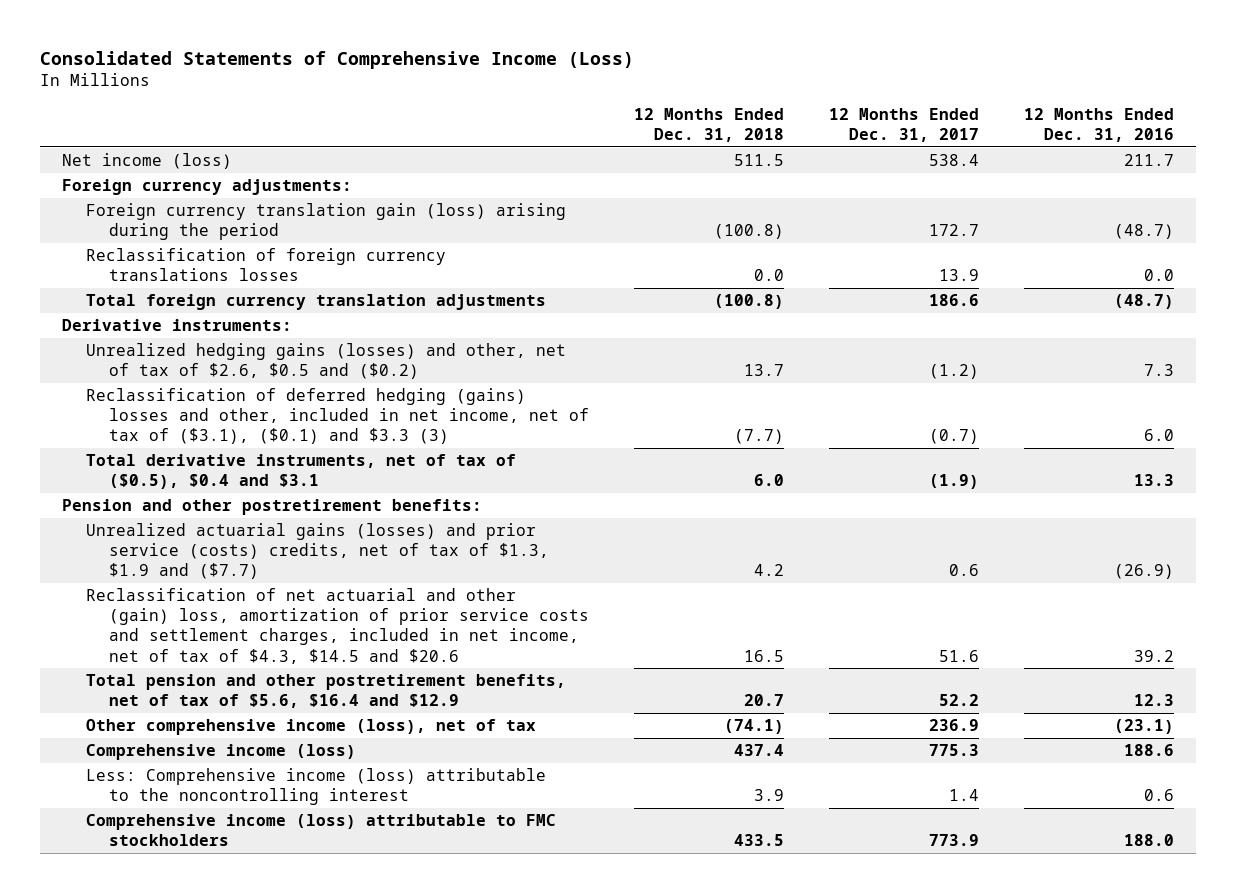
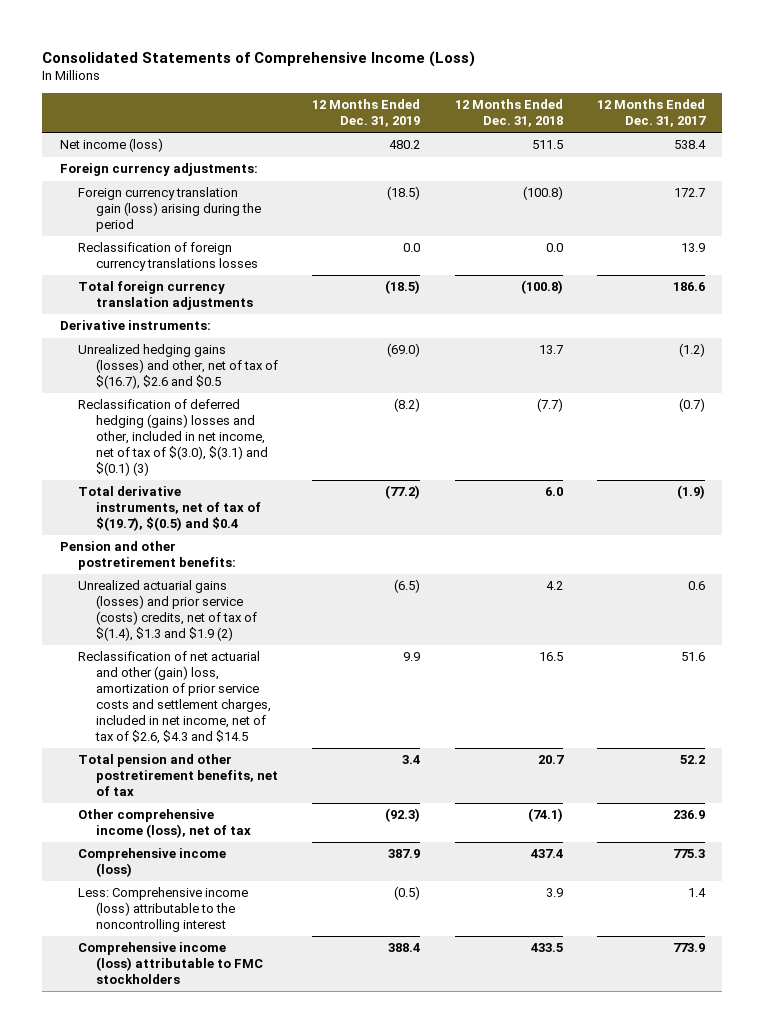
- | 12 Months Ended Dec. 31, 2018 | 12 Months Ended Dec. 31, 2017 | 12 Months Ended Dec. 31, 2016
+ | 12 Months Ended Dec. 31, 2019 | 12 Months Ended Dec. 31, 2018 | 12 Months Ended Dec. 31, 2017
- Unrealized hedging gains (losses) and other, net of tax of $2.6, $0.5 and ($0.2) | 13.7 | (1.2) | 7.3
- Reclassification of deferred hedging (gains) losses and other, included in net income, net of tax of ($3.1), ($0.1) and $3.3 (3) | (7.7) | (0.7) | 6.0
- Total derivative instruments, net of tax of ($0.5), $0.4 and $3.1 | 6.0 | (1.9) | 13.3
+ Unrealized hedging gains (losses) and other, net of tax of $(16.7), $2.6 and $0.5 | (69.0) | 13.7 | (1.2)
+ Reclassification of deferred hedging (gains) losses and other, included in net income, net of tax of $(3.0), $(3.1) and $(0.1) (3) | (8.2) | (7.7) | (0.7)
+ Total derivative instruments, net of tax of $(19.7), $(0.5) and $0.4 | (77.2) | 6.0 | (1.9)
- Unrealized actuarial gains (losses) and prior service (costs) credits, net of tax of $1.3, $1.9 and ($7.7) | 4.2 | 0.6 | (26.9)
- Reclassification of net actuarial and other (gain) loss, amortization of prior service costs and settlement charges, included in net income, net of tax of $4.3, $14.5 and $20.6 | 16.5 | 51.6 | 39.2
- Total pension and other postretirement benefits, net of tax of $5.6, $16.4 and $12.9 | 20.7 | 52.2 | 12.3
+ Unrealized actuarial gains (losses) and prior service (costs) credits, net of tax of $(1.4), $1.3 and $1.9 (2) | (6.5) | 4.2 | 0.6
+ Reclassification of net actuarial and other (gain) loss, amortization of prior service costs and settlement charges, included in net income, net of tax of $2.6, $4.3 and $14.5 | 9.9 | 16.5 | 51.6
+ Total pension and other postretirement benefits, net of tax | 3.4 | 20.7 | 52.2

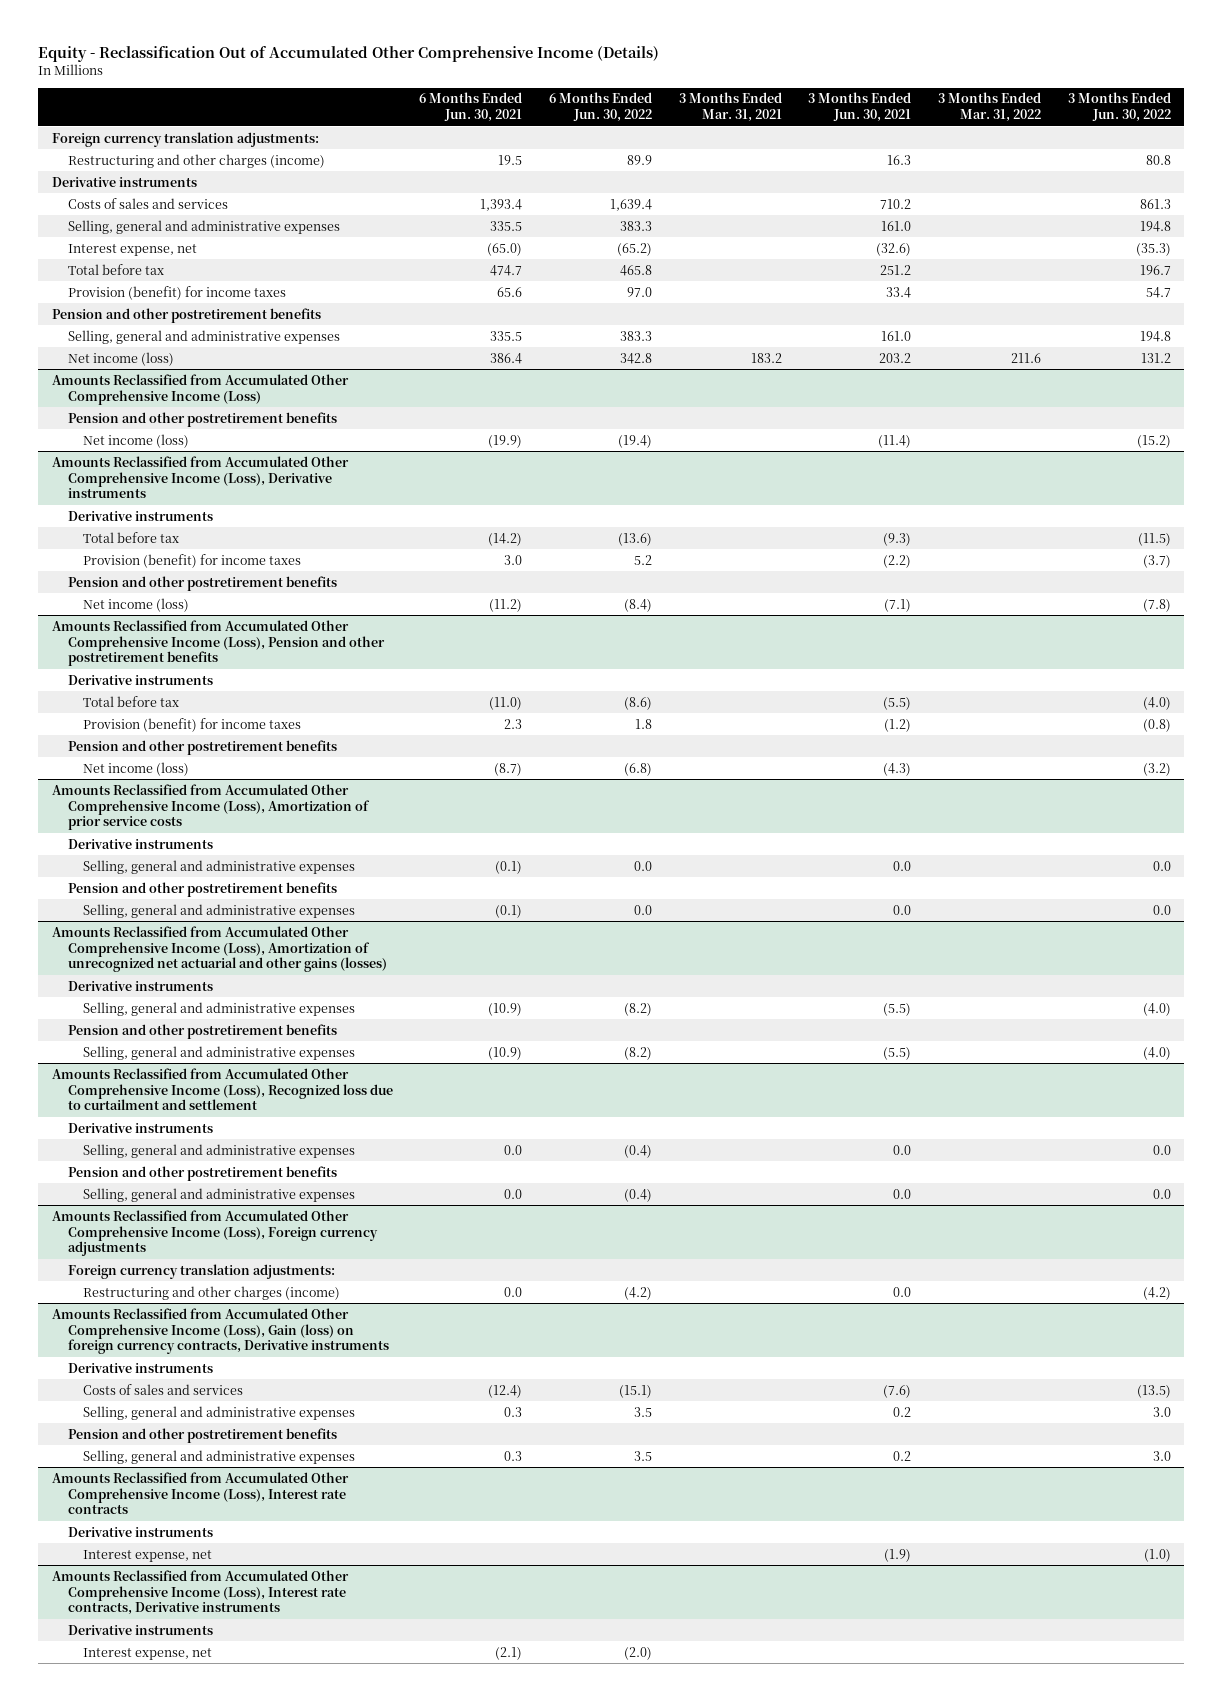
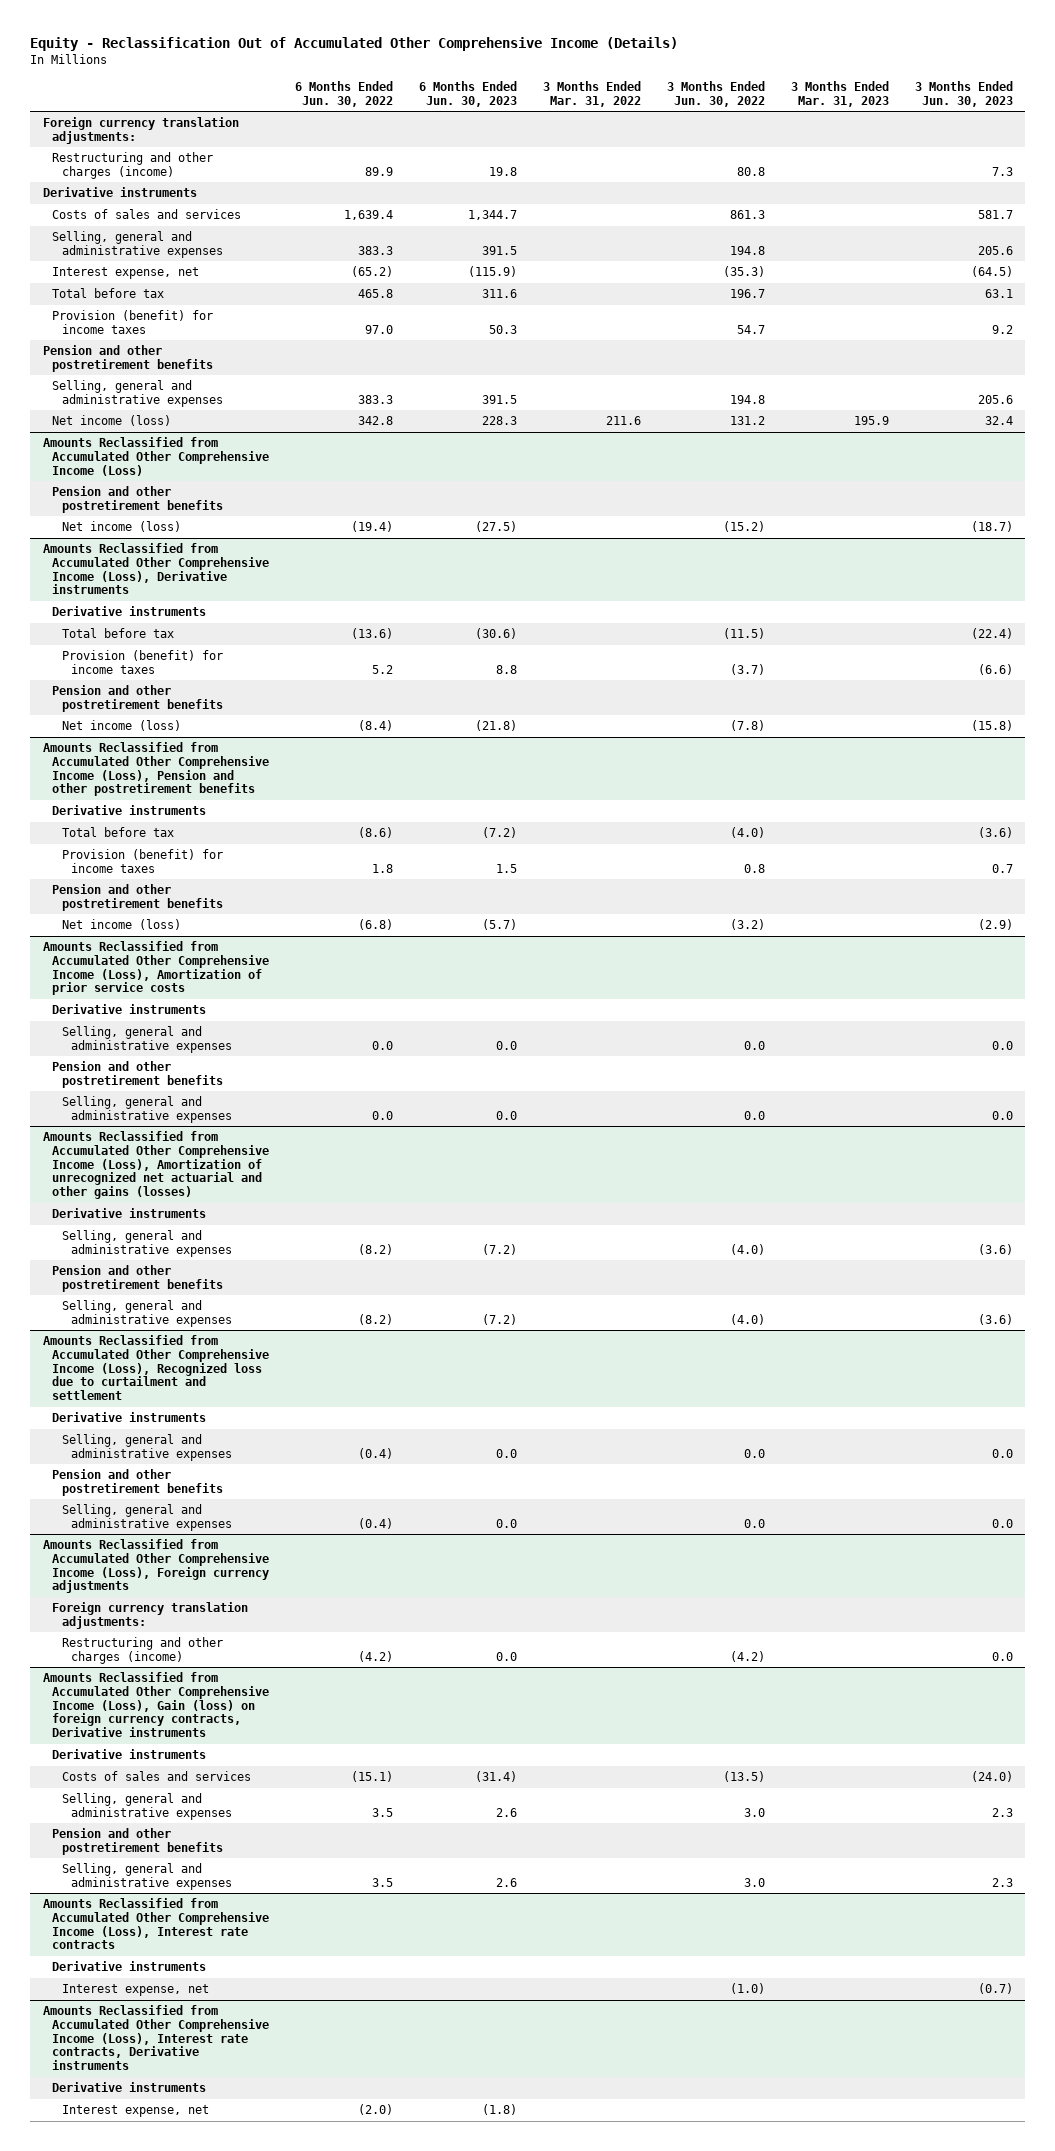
- | 6 Months Ended Jun. 30, 2021 | 6 Months Ended Jun. 30, 2022 | 3 Months Ended Mar. 31, 2021 | 3 Months Ended Jun. 30, 2021 | 3 Months Ended Mar. 31, 2022 | 3 Months Ended Jun. 30, 2022
+ | 6 Months Ended Jun. 30, 2022 | 6 Months Ended Jun. 30, 2023 | 3 Months Ended Mar. 31, 2022 | 3 Months Ended Jun. 30, 2022 | 3 Months Ended Mar. 31, 2023 | 3 Months Ended Jun. 30, 2023
@ Amounts Reclassified from Accumulated Other Comprehensive Income (Loss), Pension and other postretirement benefits
- Provision (benefit) for income taxes | 2.3 | 1.8 | | (1.2) | | (0.8)
+ Provision (benefit) for income taxes | 1.8 | 1.5 | | 0.8 | | 0.7

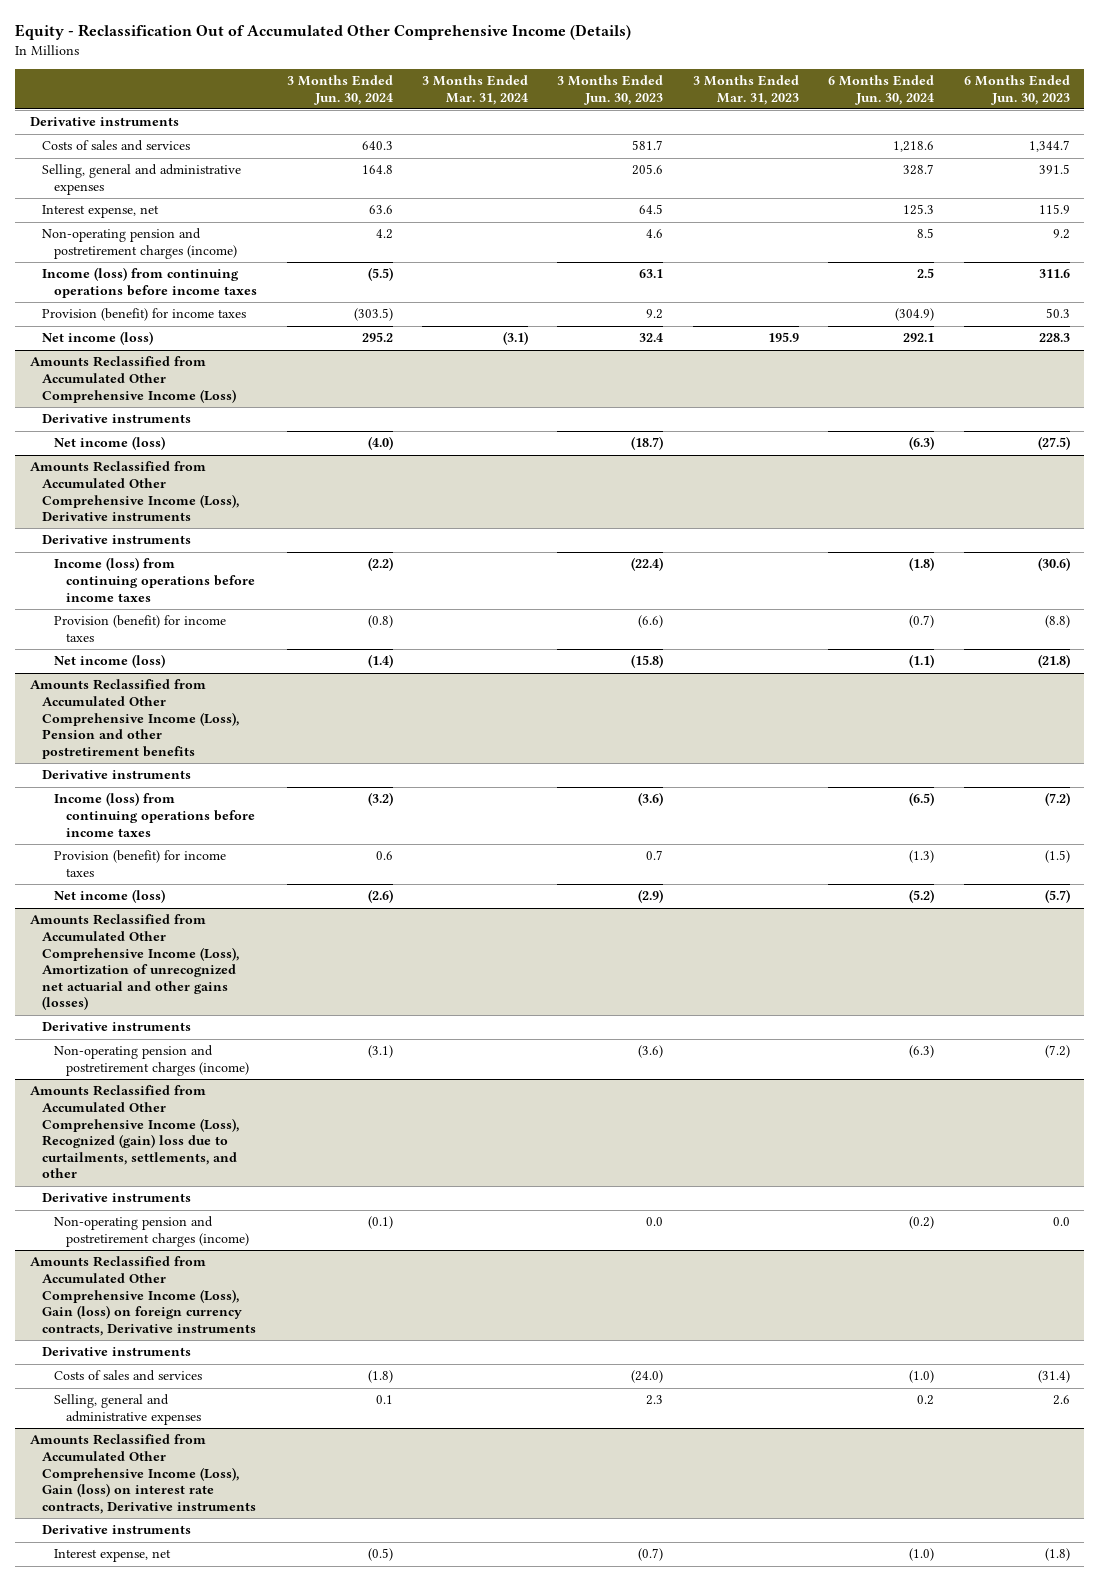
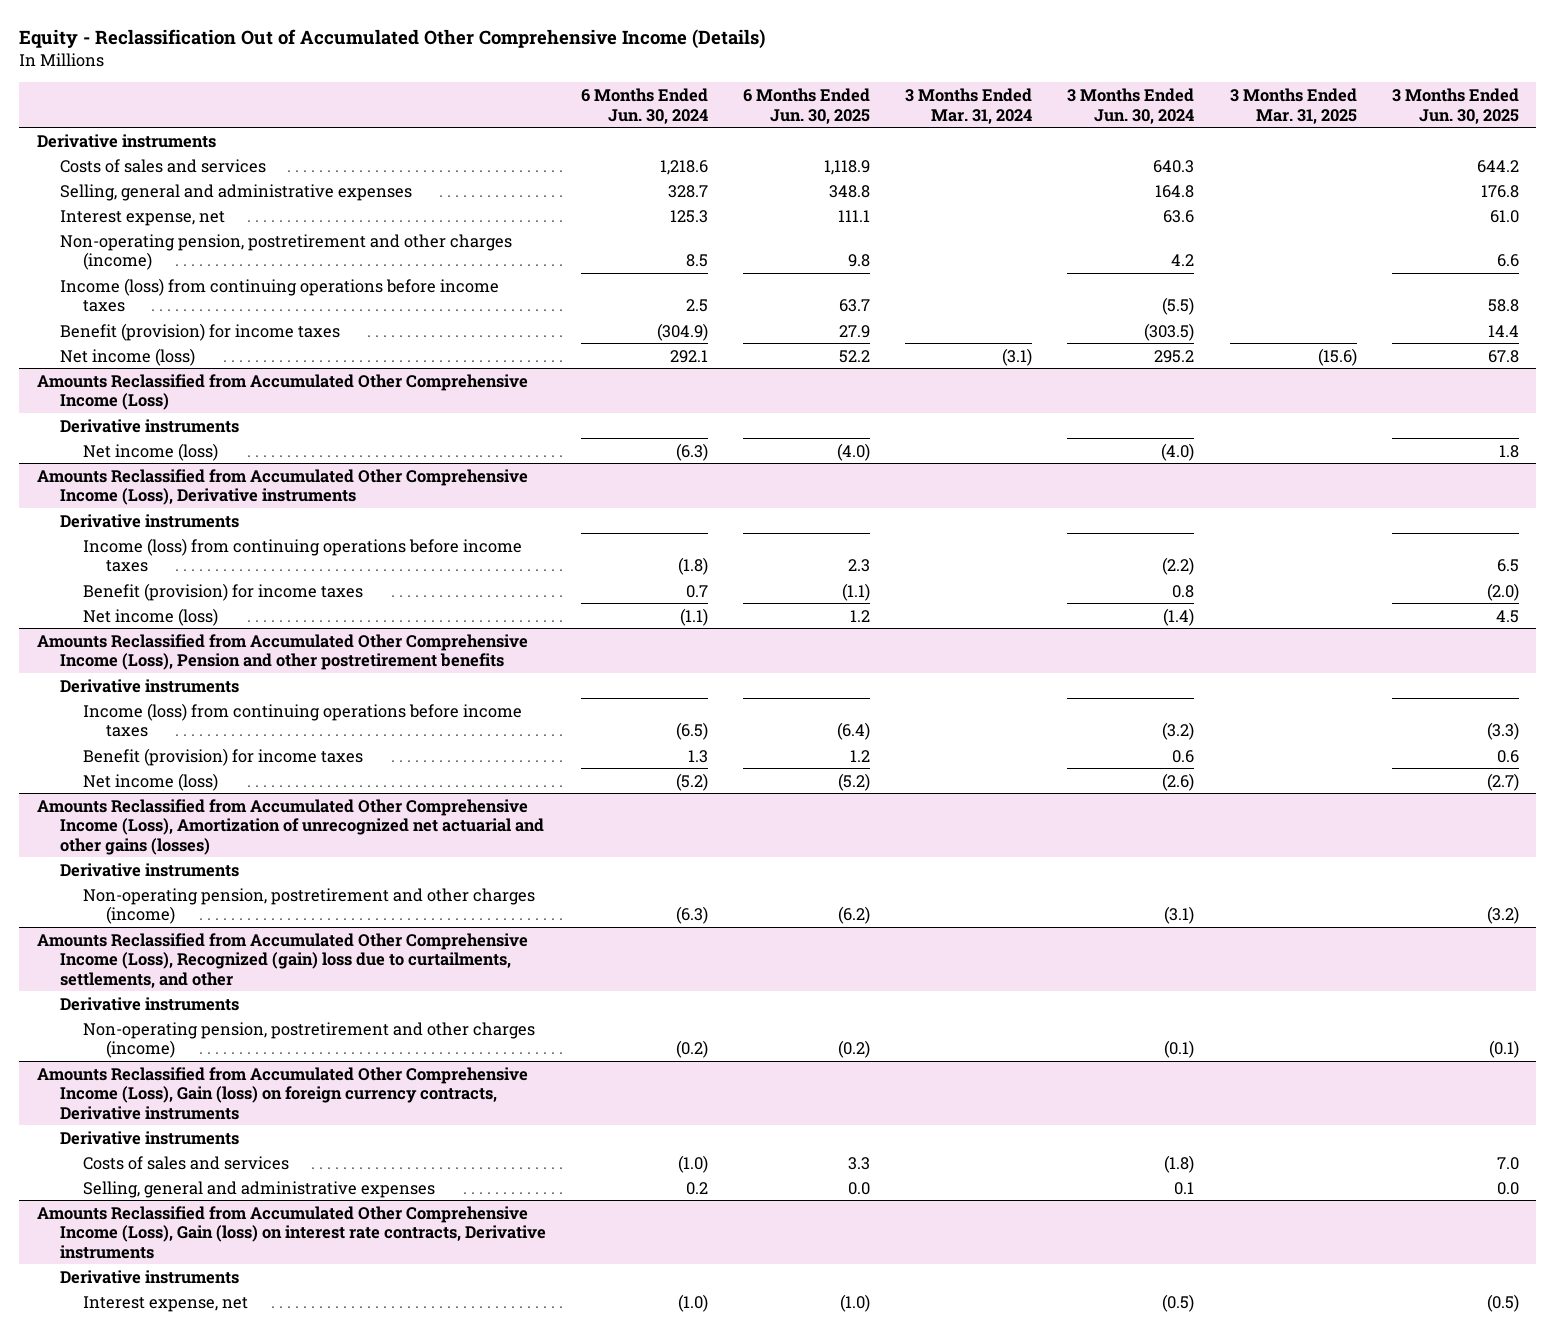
- | 3 Months Ended Jun. 30, 2024 | 3 Months Ended Mar. 31, 2024 | 3 Months Ended Jun. 30, 2023 | 3 Months Ended Mar. 31, 2023 | 6 Months Ended Jun. 30, 2024 | 6 Months Ended Jun. 30, 2023
+ | 6 Months Ended Jun. 30, 2024 | 6 Months Ended Jun. 30, 2025 | 3 Months Ended Mar. 31, 2024 | 3 Months Ended Jun. 30, 2024 | 3 Months Ended Mar. 31, 2025 | 3 Months Ended Jun. 30, 2025
- Non-operating pension and postretirement charges (income) | 4.2 | | 4.6 | | 8.5 | 9.2
+ Non-operating pension, postretirement and other charges (income) | 8.5 | 9.8 | | 4.2 | | 6.6
- Provision (benefit) for income taxes | (303.5) | | 9.2 | | (304.9) | 50.3
+ Benefit (provision) for income taxes | (304.9) | 27.9 | | (303.5) | | 14.4
@ Amounts Reclassified from Accumulated Other Comprehensive Income (Loss), Derivative instruments
- Provision (benefit) for income taxes | (0.8) | | (6.6) | | (0.7) | (8.8)
+ Benefit (provision) for income taxes | 0.7 | (1.1) | | 0.8 | | (2.0)
@ Amounts Reclassified from Accumulated Other Comprehensive Income (Loss), Pension and other postretirement benefits
- Provision (benefit) for income taxes | 0.6 | | 0.7 | | (1.3) | (1.5)
+ Benefit (provision) for income taxes | 1.3 | 1.2 | | 0.6 | | 0.6
@ Amounts Reclassified from Accumulated Other Comprehensive Income (Loss), Amortization of unrecognized net actuarial and other gains (losses)
- Non-operating pension and postretirement charges (income) | (3.1) | | (3.6) | | (6.3) | (7.2)
+ Non-operating pension, postretirement and other charges (income) | (6.3) | (6.2) | | (3.1) | | (3.2)
@ Amounts Reclassified from Accumulated Other Comprehensive Income (Loss), Recognized (gain) loss due to curtailments, settlements, and other
- Non-operating pension and postretirement charges (income) | (0.1) | | 0.0 | | (0.2) | 0.0
+ Non-operating pension, postretirement and other charges (income) | (0.2) | (0.2) | | (0.1) | | (0.1)

